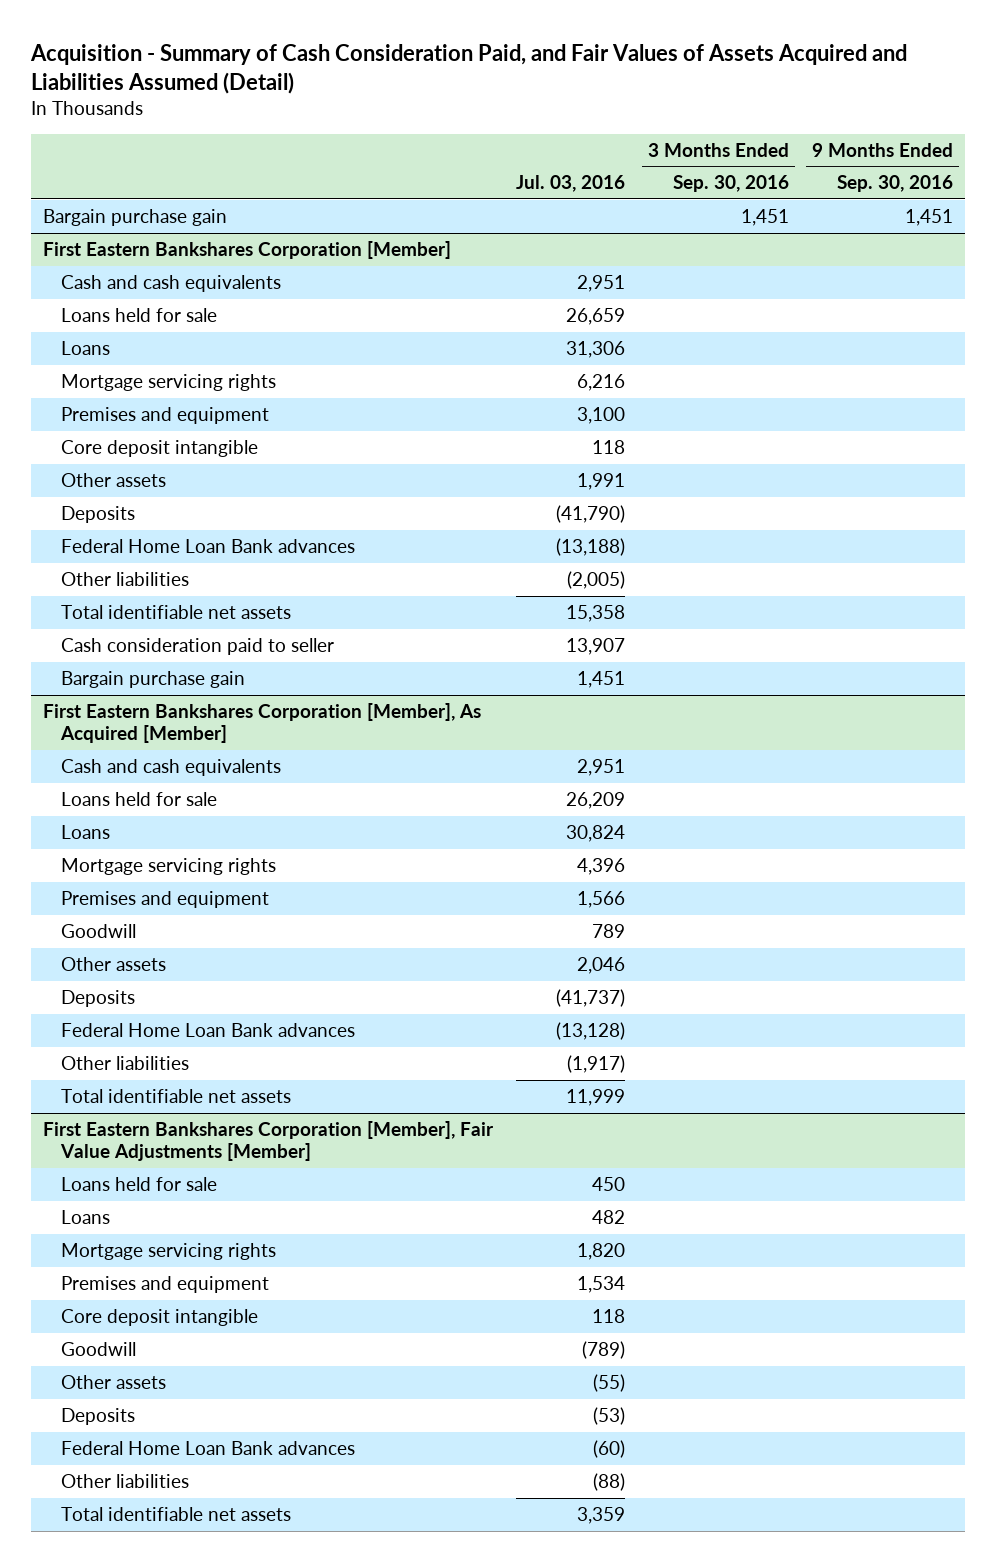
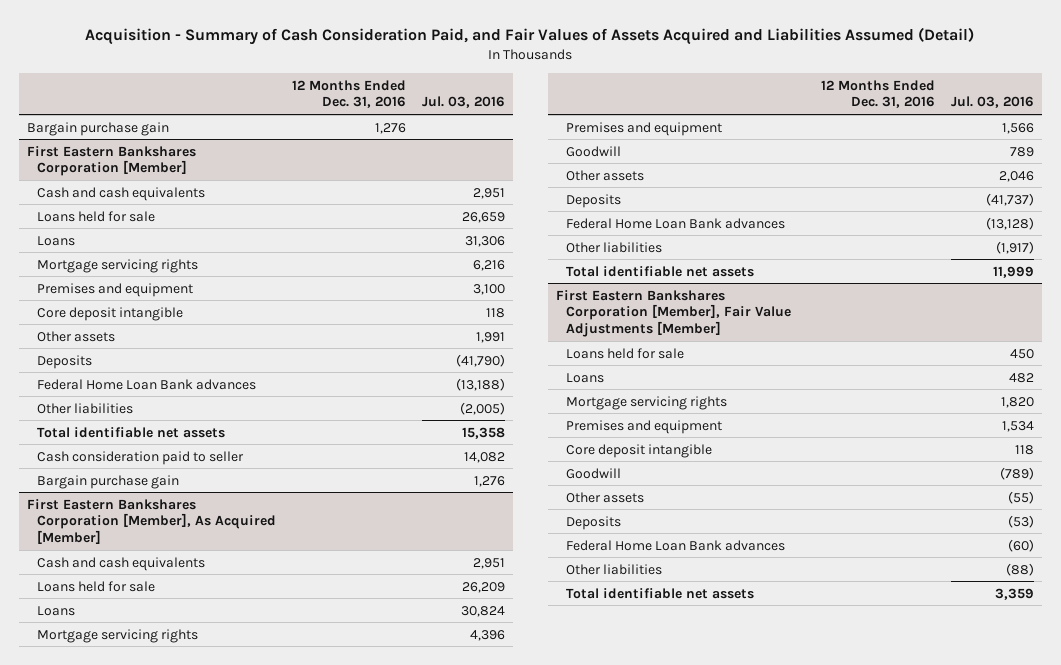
- | Jul. 03, 2016 | 3 Months Ended Sep. 30, 2016 | 9 Months Ended Sep. 30, 2016
+ | 12 Months Ended Dec. 31, 2016 | Jul. 03, 2016
@ First Eastern Bankshares Corporation [Member]
- Cash consideration paid to seller | 13,907 | |
- Bargain purchase gain | 1,451 | |
+ Cash consideration paid to seller | | 14,082
+ Bargain purchase gain | | 1,276

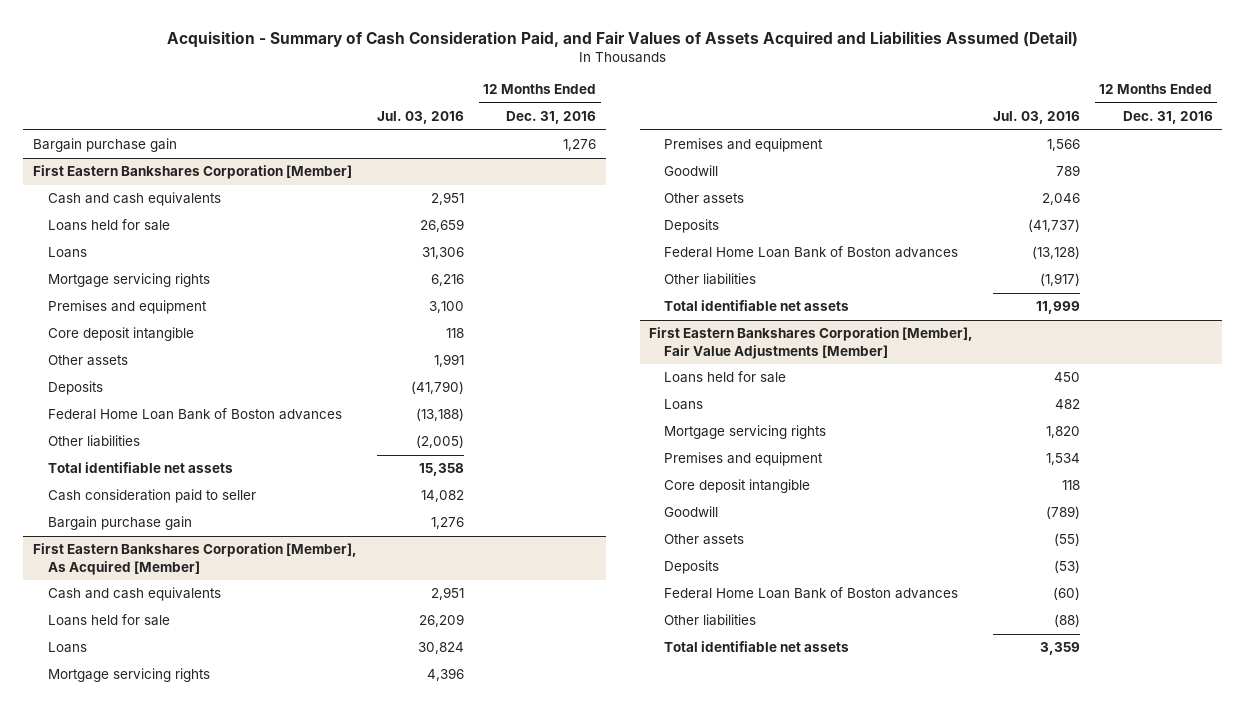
- | 12 Months Ended Dec. 31, 2016 | Jul. 03, 2016
+ | Jul. 03, 2016 | 12 Months Ended Dec. 31, 2016
@ First Eastern Bankshares Corporation [Member]
- Federal Home Loan Bank advances | | (13,188)
+ Federal Home Loan Bank of Boston advances | (13,188) |
@ First Eastern Bankshares Corporation [Member], As Acquired [Member]
- Federal Home Loan Bank advances | | (13,128)
+ Federal Home Loan Bank of Boston advances | (13,128) |
@ First Eastern Bankshares Corporation [Member], Fair Value Adjustments [Member]
- Federal Home Loan Bank advances | | (60)
+ Federal Home Loan Bank of Boston advances | (60) |

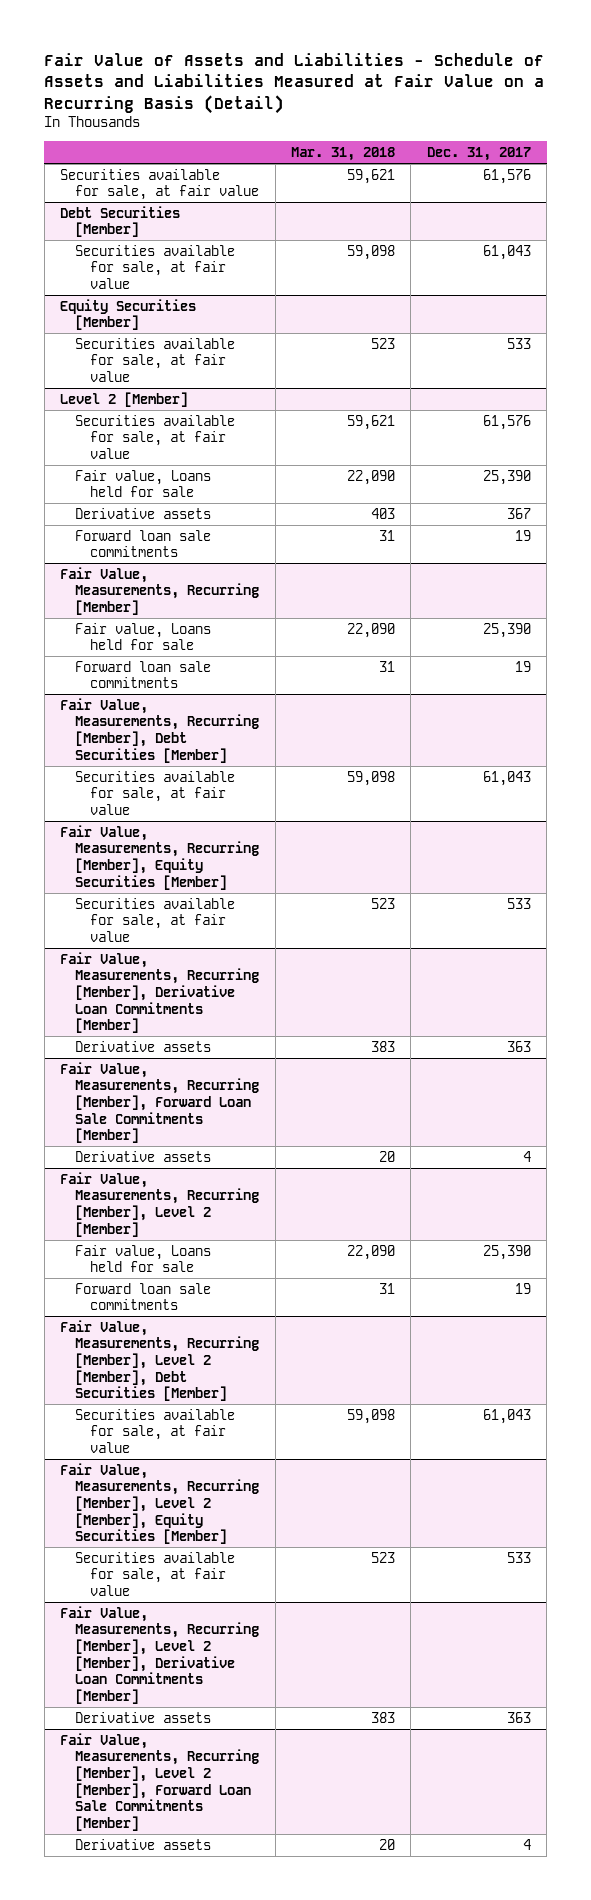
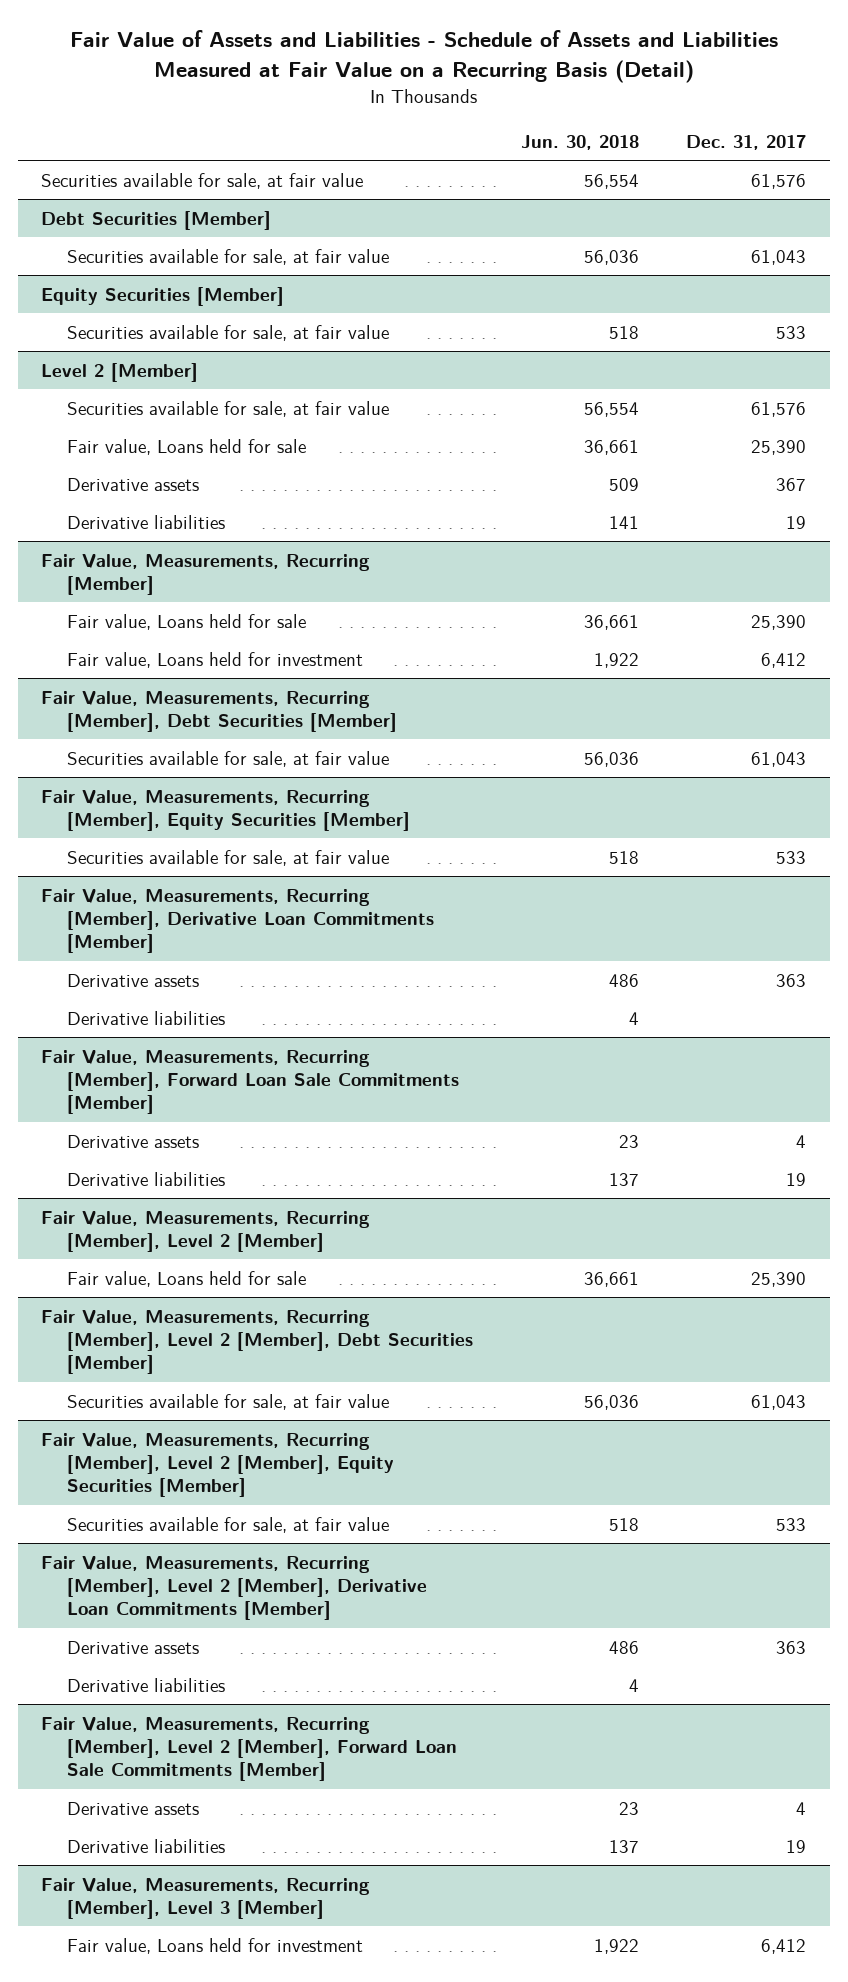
- | Mar. 31, 2018 | Dec. 31, 2017
+ | Jun. 30, 2018 | Dec. 31, 2017
@ Level 2 [Member]
- Forward loan sale commitments | 31 | 19
+ Derivative liabilities | 141 | 19
@ Fair Value, Measurements, Recurring [Member]
- Forward loan sale commitments | 31 | 19
+ Fair value, Loans held for investment | 1,922 | 6,412
@ Fair Value, Measurements, Recurring [Member], Derivative Loan Commitments [Member]
+ Derivative liabilities | 4 |
@ Fair Value, Measurements, Recurring [Member], Forward Loan Sale Commitments [Member]
+ Derivative liabilities | 137 | 19
@ Fair Value, Measurements, Recurring [Member], Level 2 [Member]
- Forward loan sale commitments | 31 | 19
@ Fair Value, Measurements, Recurring [Member], Level 2 [Member], Derivative Loan Commitments [Member]
+ Derivative liabilities | 4 |
@ Fair Value, Measurements, Recurring [Member], Level 2 [Member], Forward Loan Sale Commitments [Member]
+ Derivative liabilities | 137 | 19
+ Fair Value, Measurements, Recurring [Member], Level 3 [Member]
+ Fair value, Loans held for investment | 1,922 | 6,412

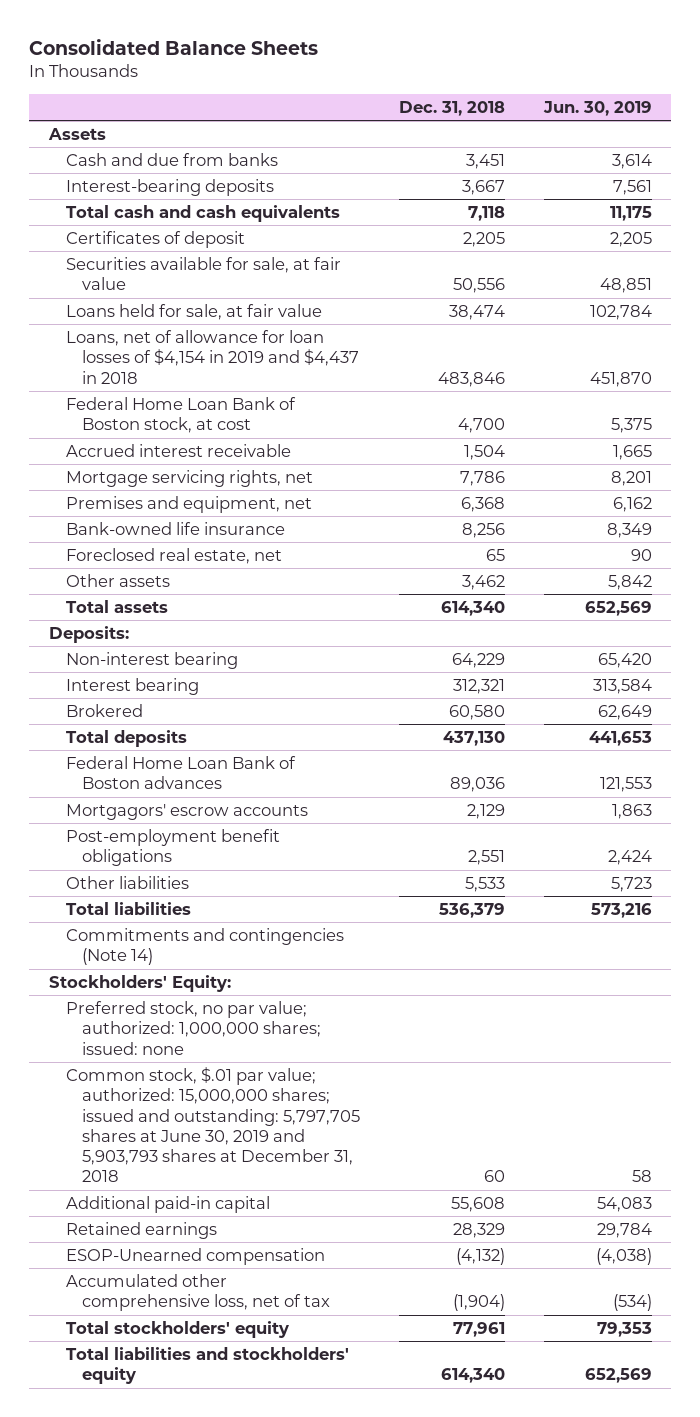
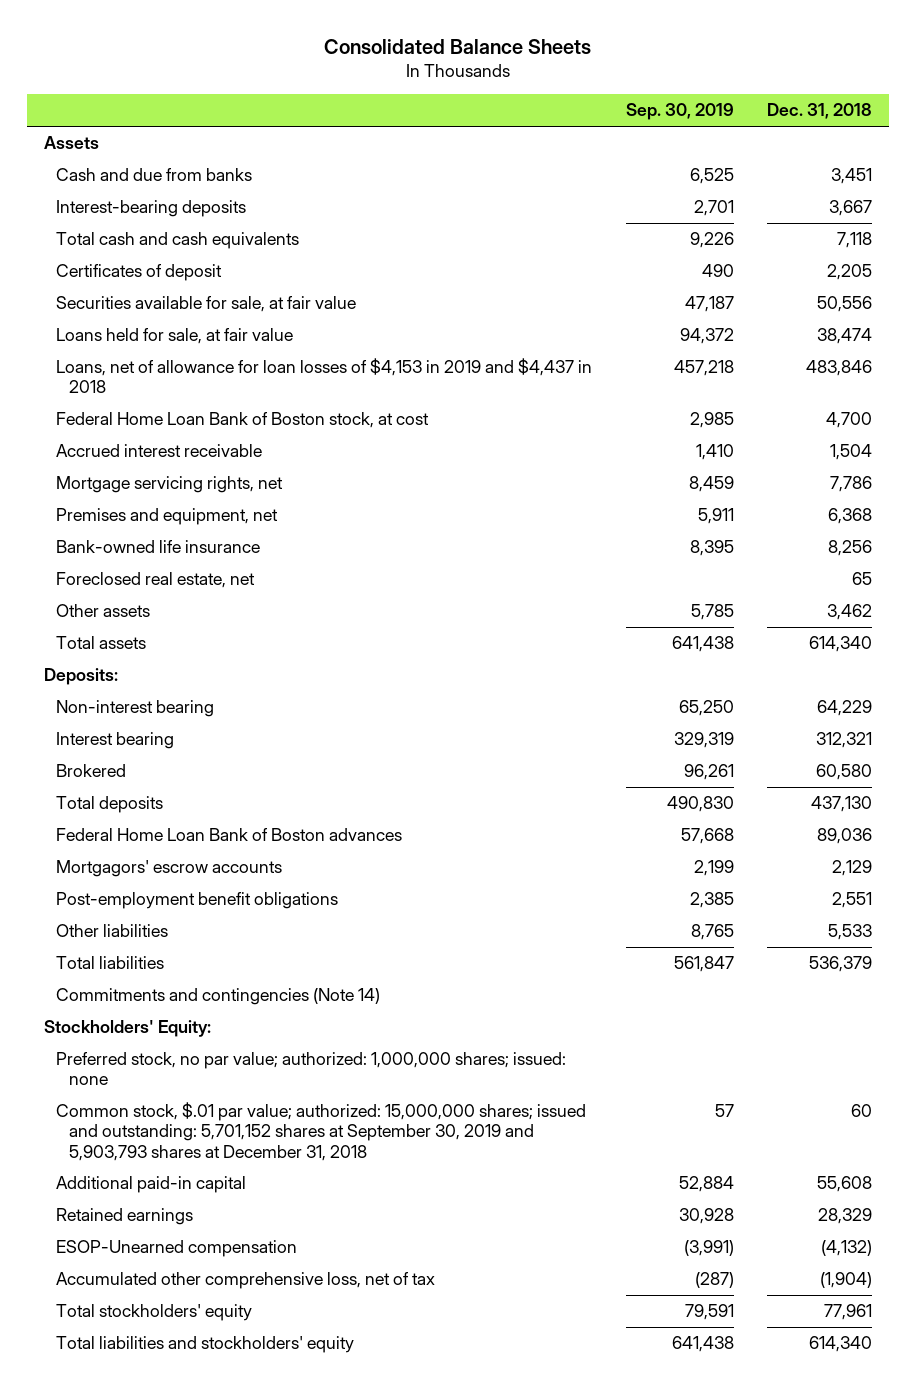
- | Dec. 31, 2018 | Jun. 30, 2019
+ | Sep. 30, 2019 | Dec. 31, 2018
- Loans, net of allowance for loan losses of $4,154 in 2019 and $4,437 in 2018 | 483,846 | 451,870
+ Loans, net of allowance for loan losses of $4,153 in 2019 and $4,437 in 2018 | 457,218 | 483,846
- Common stock, $.01 par value; authorized: 15,000,000 shares; issued and outstanding: 5,797,705 shares at June 30, 2019 and 5,903,793 shares at December 31, 2018 | 60 | 58
+ Common stock, $.01 par value; authorized: 15,000,000 shares; issued and outstanding: 5,701,152 shares at September 30, 2019 and 5,903,793 shares at December 31, 2018 | 57 | 60

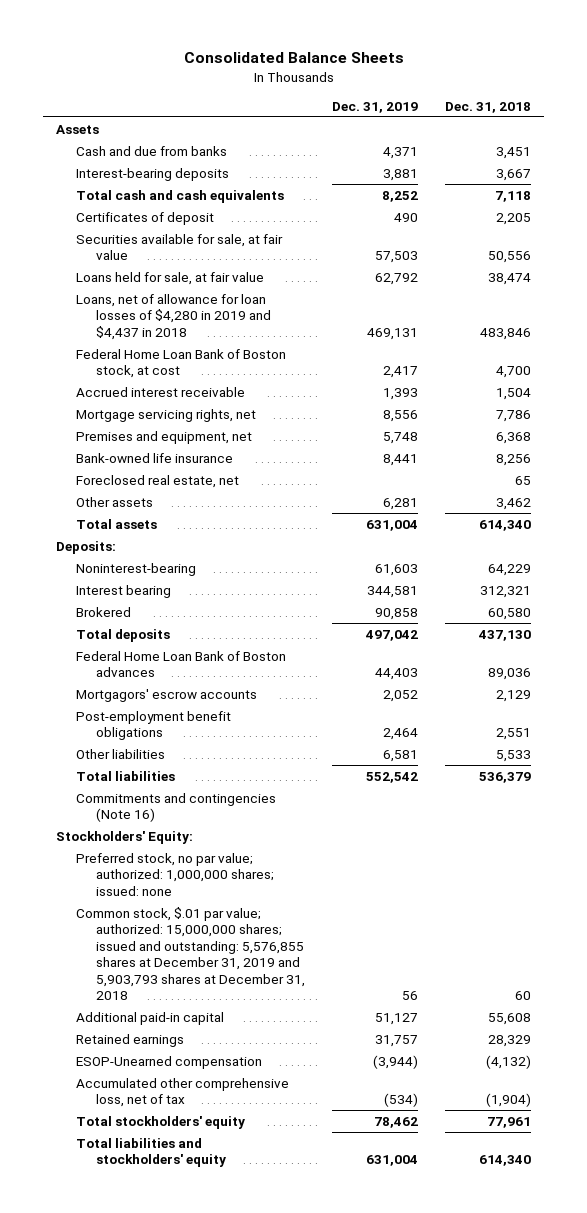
- | Sep. 30, 2019 | Dec. 31, 2018
+ | Dec. 31, 2019 | Dec. 31, 2018
- Loans, net of allowance for loan losses of $4,153 in 2019 and $4,437 in 2018 | 457,218 | 483,846
+ Loans, net of allowance for loan losses of $4,280 in 2019 and $4,437 in 2018 | 469,131 | 483,846
- Non-interest bearing | 65,250 | 64,229
+ Noninterest-bearing | 61,603 | 64,229
- Commitments and contingencies (Note 14)
+ Commitments and contingencies (Note 16)
- Common stock, $.01 par value; authorized: 15,000,000 shares; issued and outstanding: 5,701,152 shares at September 30, 2019 and 5,903,793 shares at December 31, 2018 | 57 | 60
+ Common stock, $.01 par value; authorized: 15,000,000 shares; issued and outstanding: 5,576,855 shares at December 31, 2019 and 5,903,793 shares at December 31, 2018 | 56 | 60

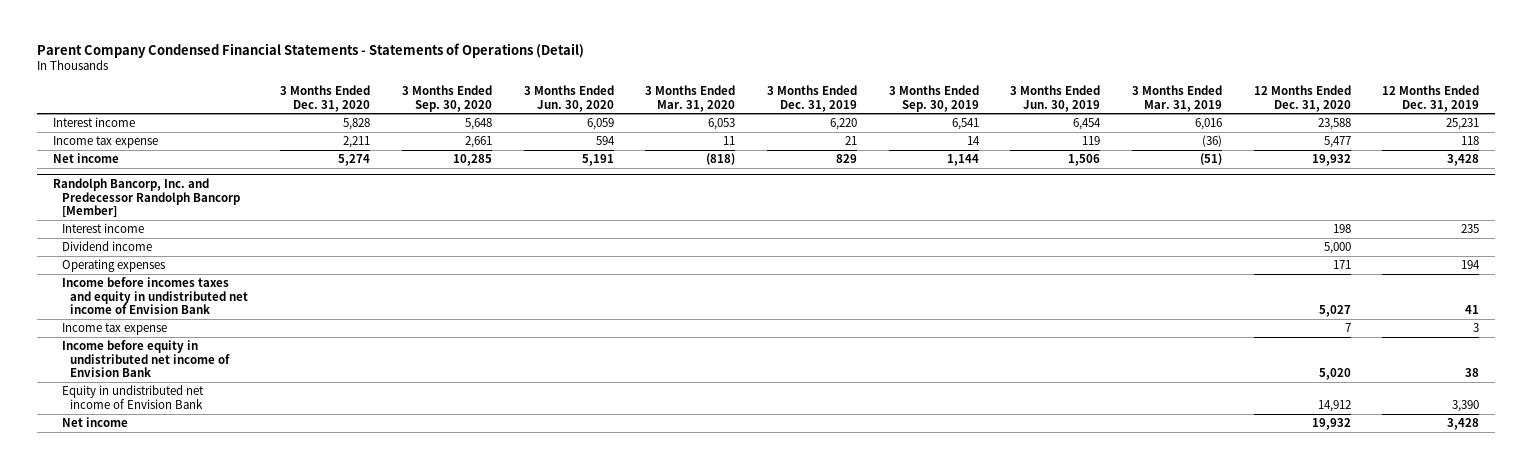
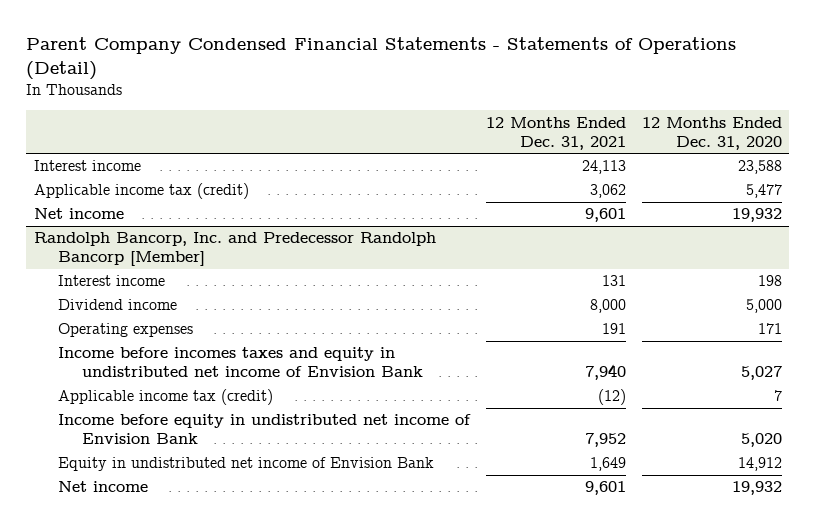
- | 3 Months Ended Dec. 31, 2020 | 3 Months Ended Sep. 30, 2020 | 3 Months Ended Jun. 30, 2020 | 3 Months Ended Mar. 31, 2020 | 3 Months Ended Dec. 31, 2019 | 3 Months Ended Sep. 30, 2019 | 3 Months Ended Jun. 30, 2019 | 3 Months Ended Mar. 31, 2019 | 12 Months Ended Dec. 31, 2020 | 12 Months Ended Dec. 31, 2019
+ | 12 Months Ended Dec. 31, 2021 | 12 Months Ended Dec. 31, 2020
- Income tax expense | 2,211 | 2,661 | 594 | 11 | 21 | 14 | 119 | (36) | 5,477 | 118
+ Applicable income tax (credit) | 3,062 | 5,477
@ Randolph Bancorp, Inc. and Predecessor Randolph Bancorp [Member]
- Income tax expense | | | | | | | | | 7 | 3
+ Applicable income tax (credit) | (12) | 7

